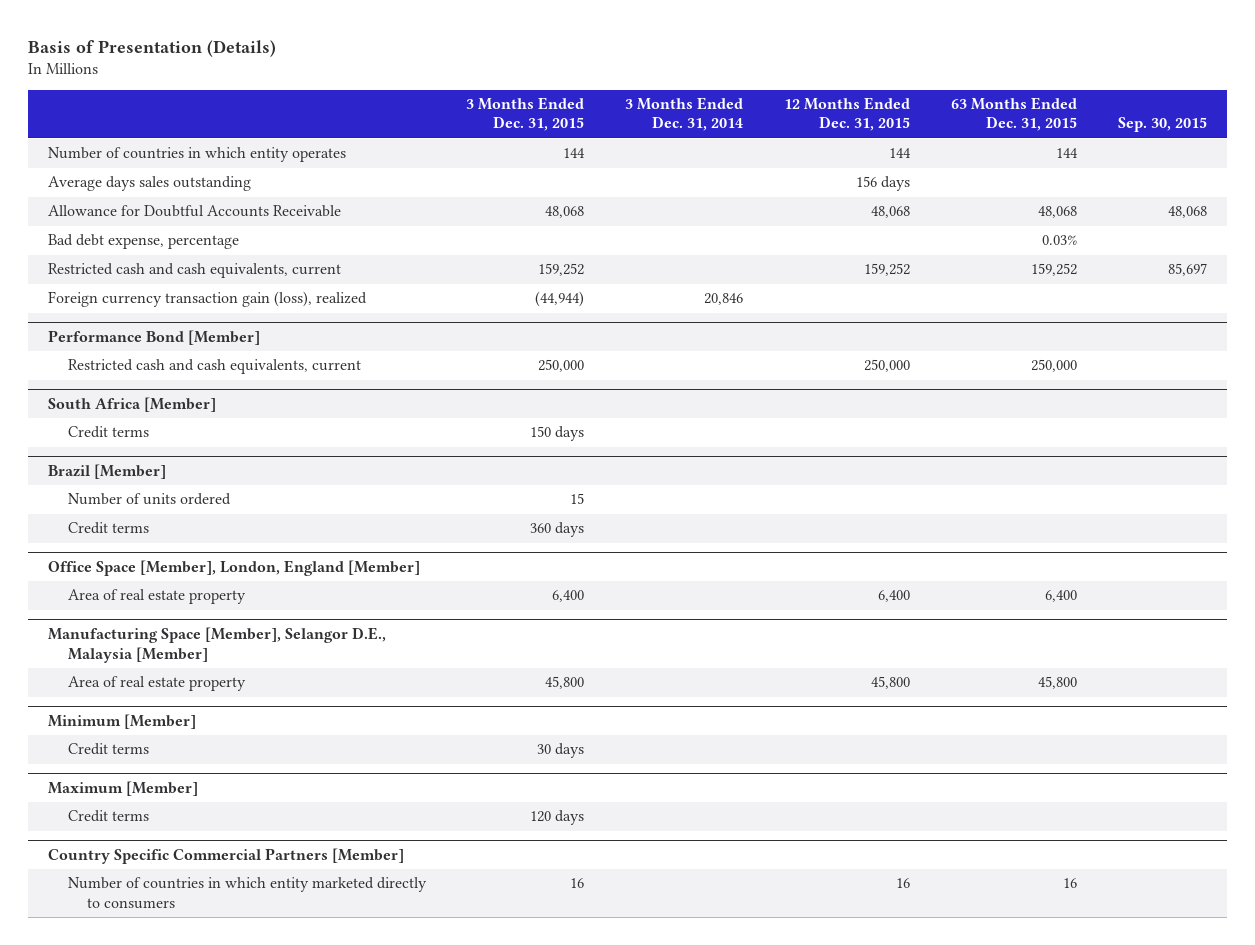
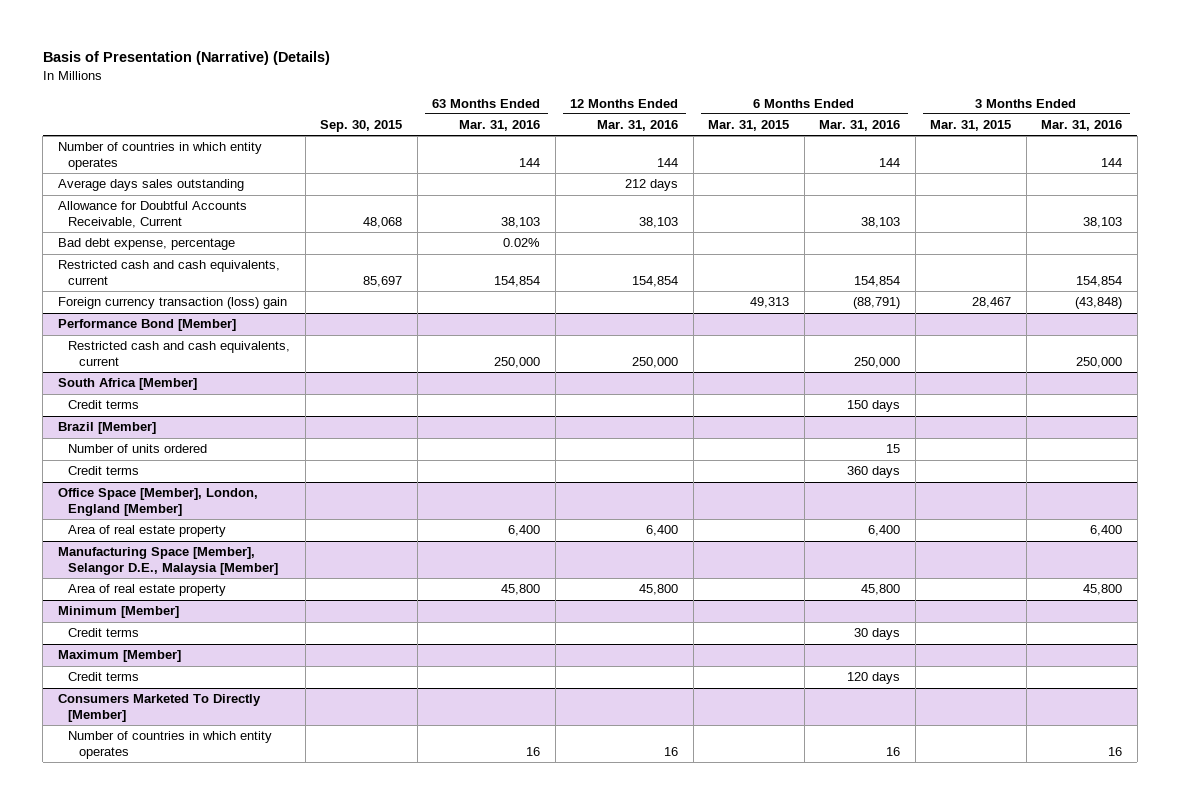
- Basis of Presentation (Details)
+ Basis of Presentation (Narrative) (Details)
- | 3 Months Ended Dec. 31, 2015 | 3 Months Ended Dec. 31, 2014 | 12 Months Ended Dec. 31, 2015 | 63 Months Ended Dec. 31, 2015 | Sep. 30, 2015
+ | Sep. 30, 2015 | 63 Months Ended Mar. 31, 2016 | 12 Months Ended Mar. 31, 2016 | 6 Months Ended Mar. 31, 2015 | 6 Months Ended Mar. 31, 2016 | 3 Months Ended Mar. 31, 2015 | 3 Months Ended Mar. 31, 2016
- Allowance for Doubtful Accounts Receivable | 48,068 | | 48,068 | 48,068 | 48,068
+ Allowance for Doubtful Accounts Receivable, Current | 48,068 | 38,103 | 38,103 | | 38,103 | | 38,103
- Foreign currency transaction gain (loss), realized | (44,944) | 20,846 | | |
+ Foreign currency transaction (loss) gain | | | | 49,313 | (88,791) | 28,467 | (43,848)
- Country Specific Commercial Partners [Member]
- Number of countries in which entity marketed directly to consumers | 16 | | 16 | 16 |
+ Consumers Marketed To Directly [Member]
+ Number of countries in which entity operates | | 16 | 16 | | 16 | | 16

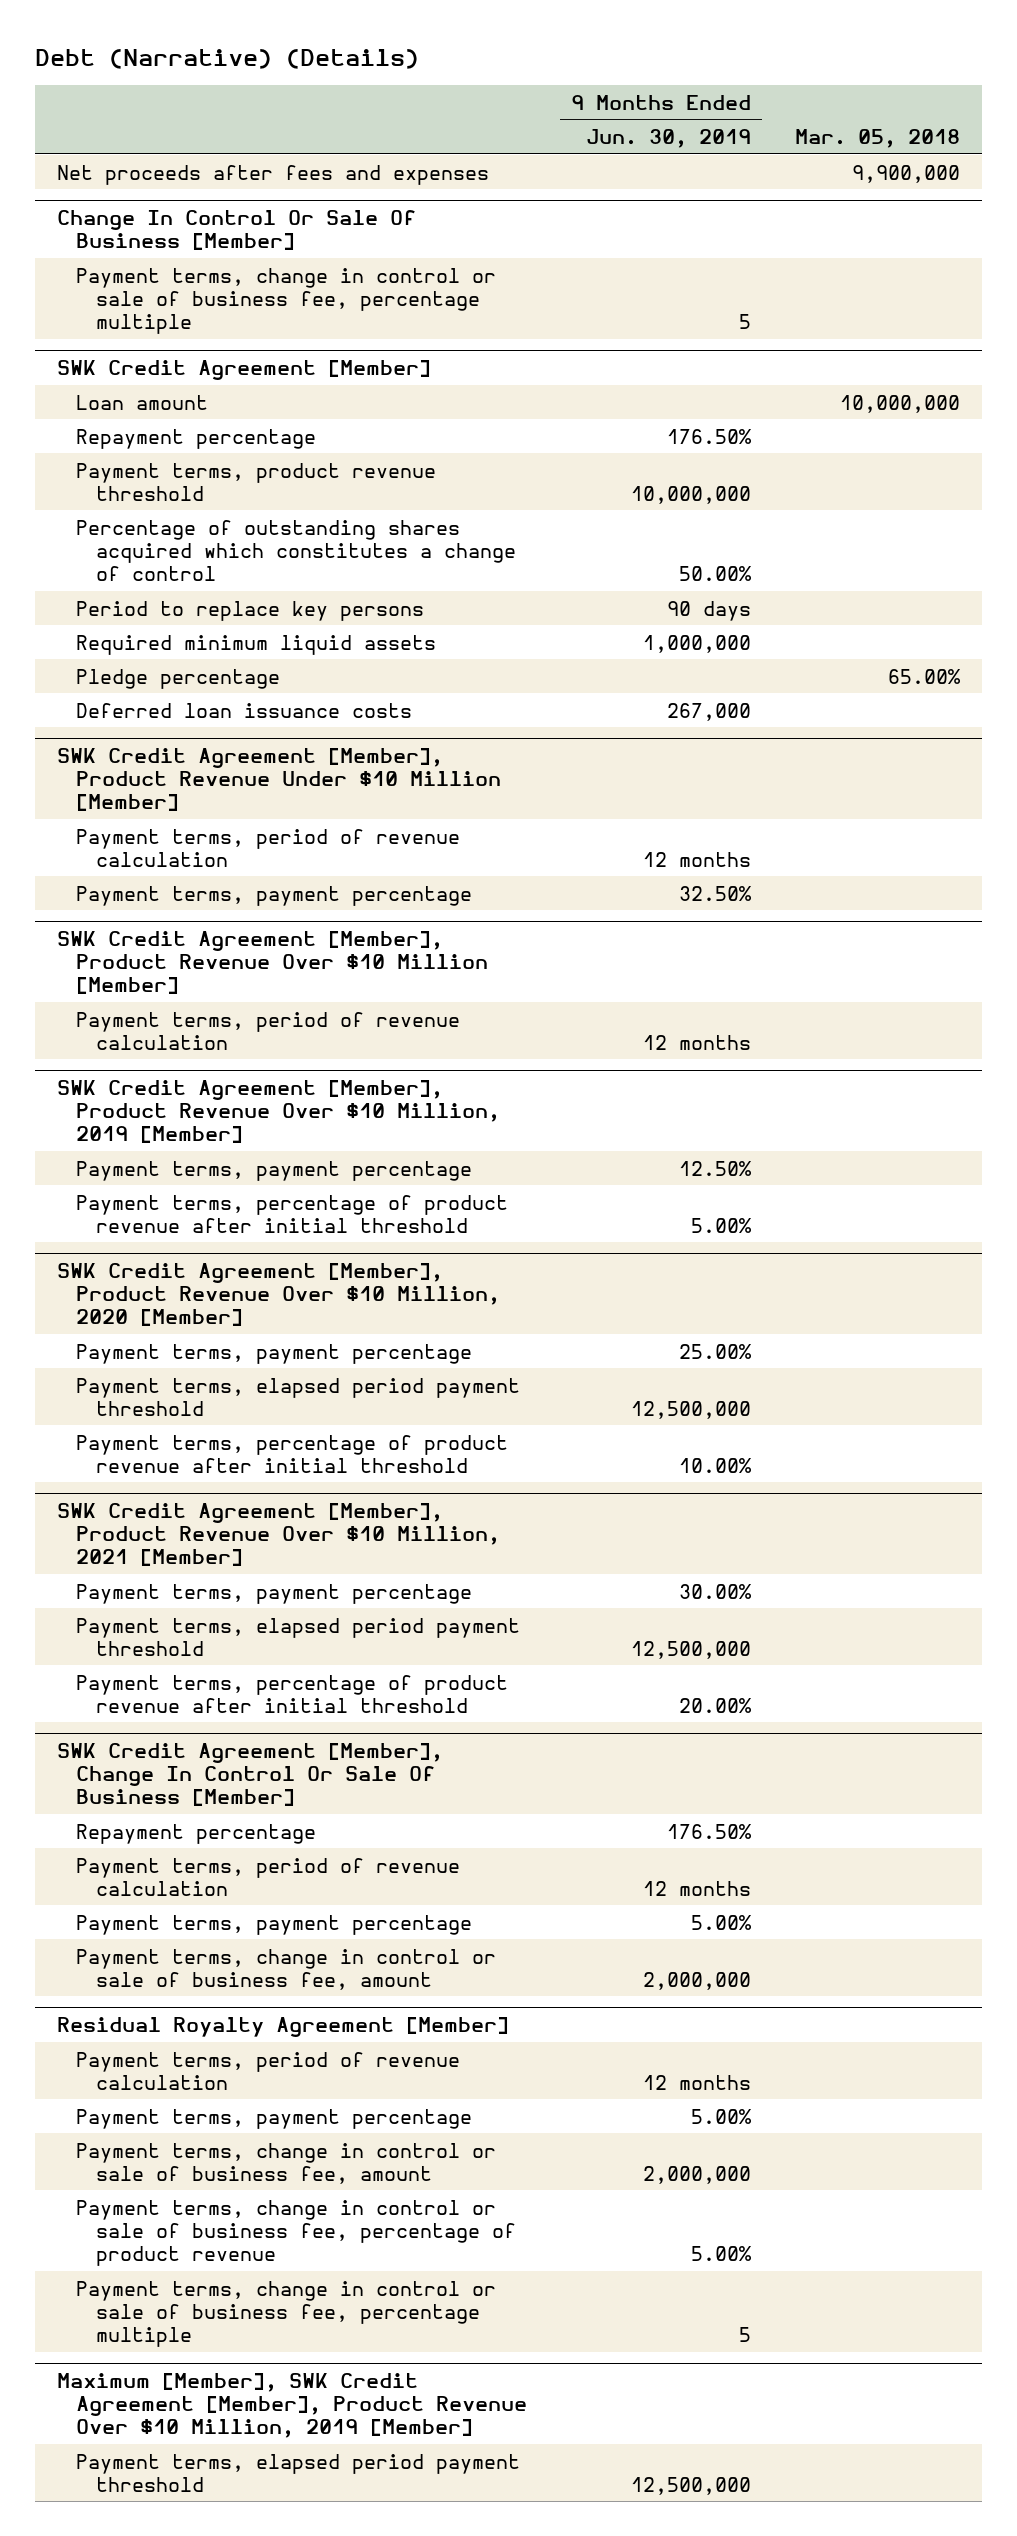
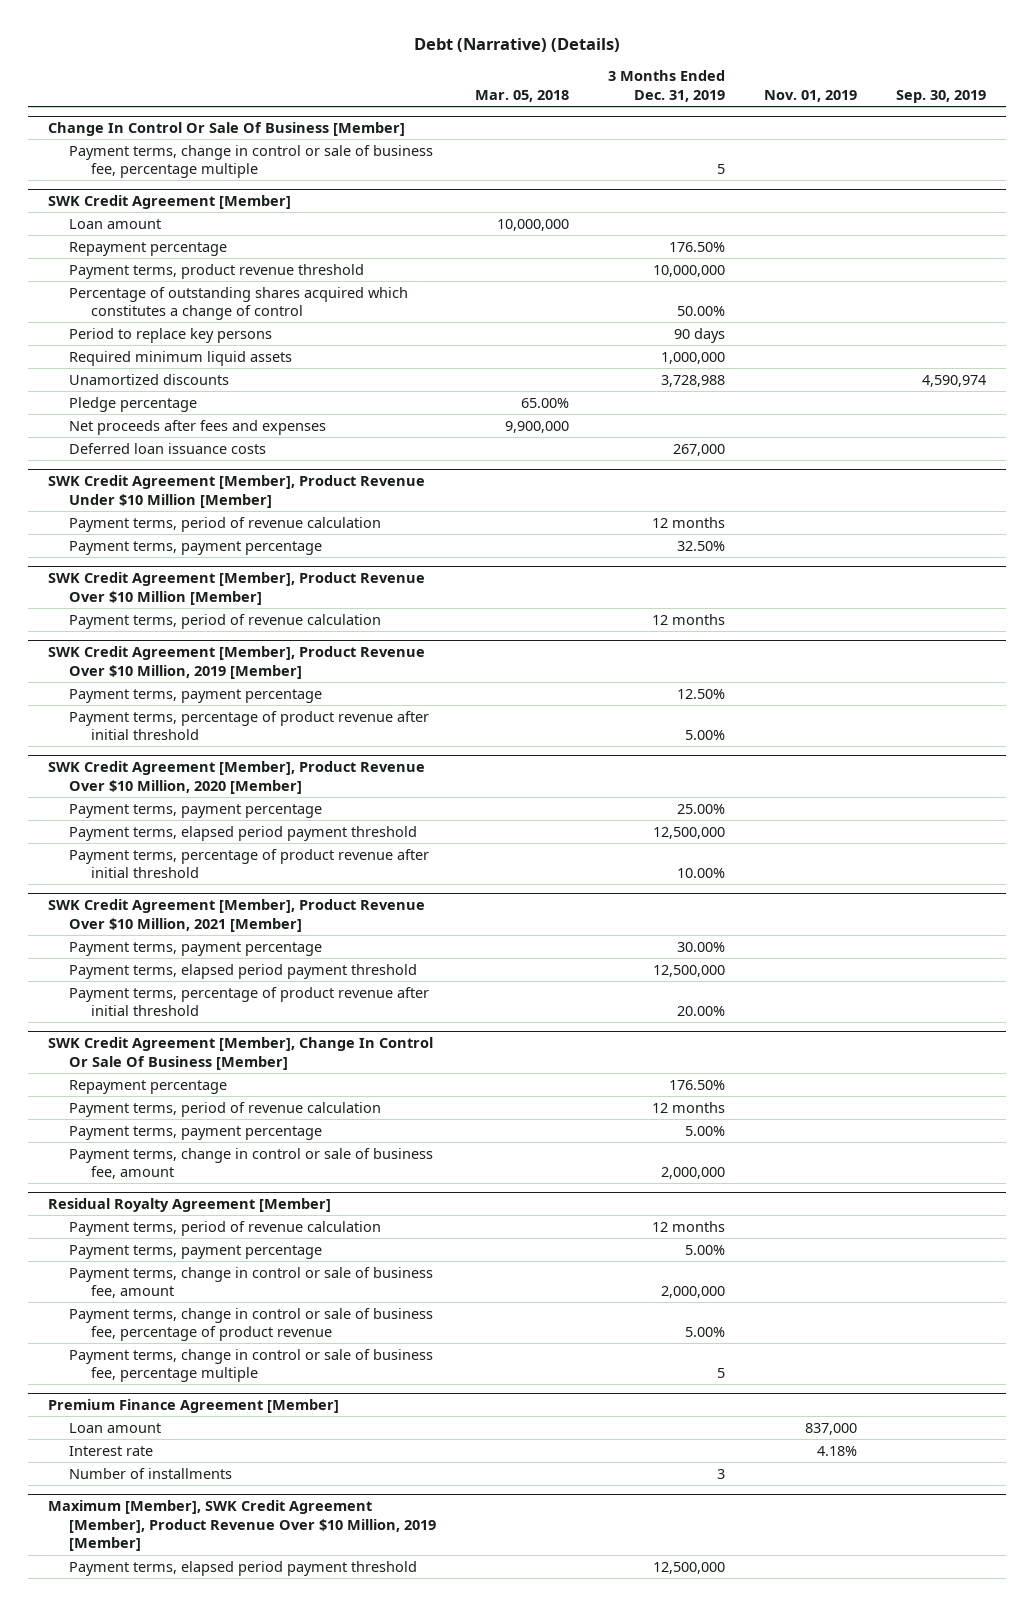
- | 9 Months Ended Jun. 30, 2019 | Mar. 05, 2018
+ | Mar. 05, 2018 | 3 Months Ended Dec. 31, 2019 | Nov. 01, 2019 | Sep. 30, 2019
- Net proceeds after fees and expenses | | 9,900,000
@ SWK Credit Agreement [Member]
+ Unamortized discounts | | 3,728,988 | | 4,590,974
+ Net proceeds after fees and expenses | 9,900,000 | | |
+ Premium Finance Agreement [Member]
+ Loan amount | | | 837,000 |
+ Interest rate | | | 4.18% |
+ Number of installments | | 3 | |

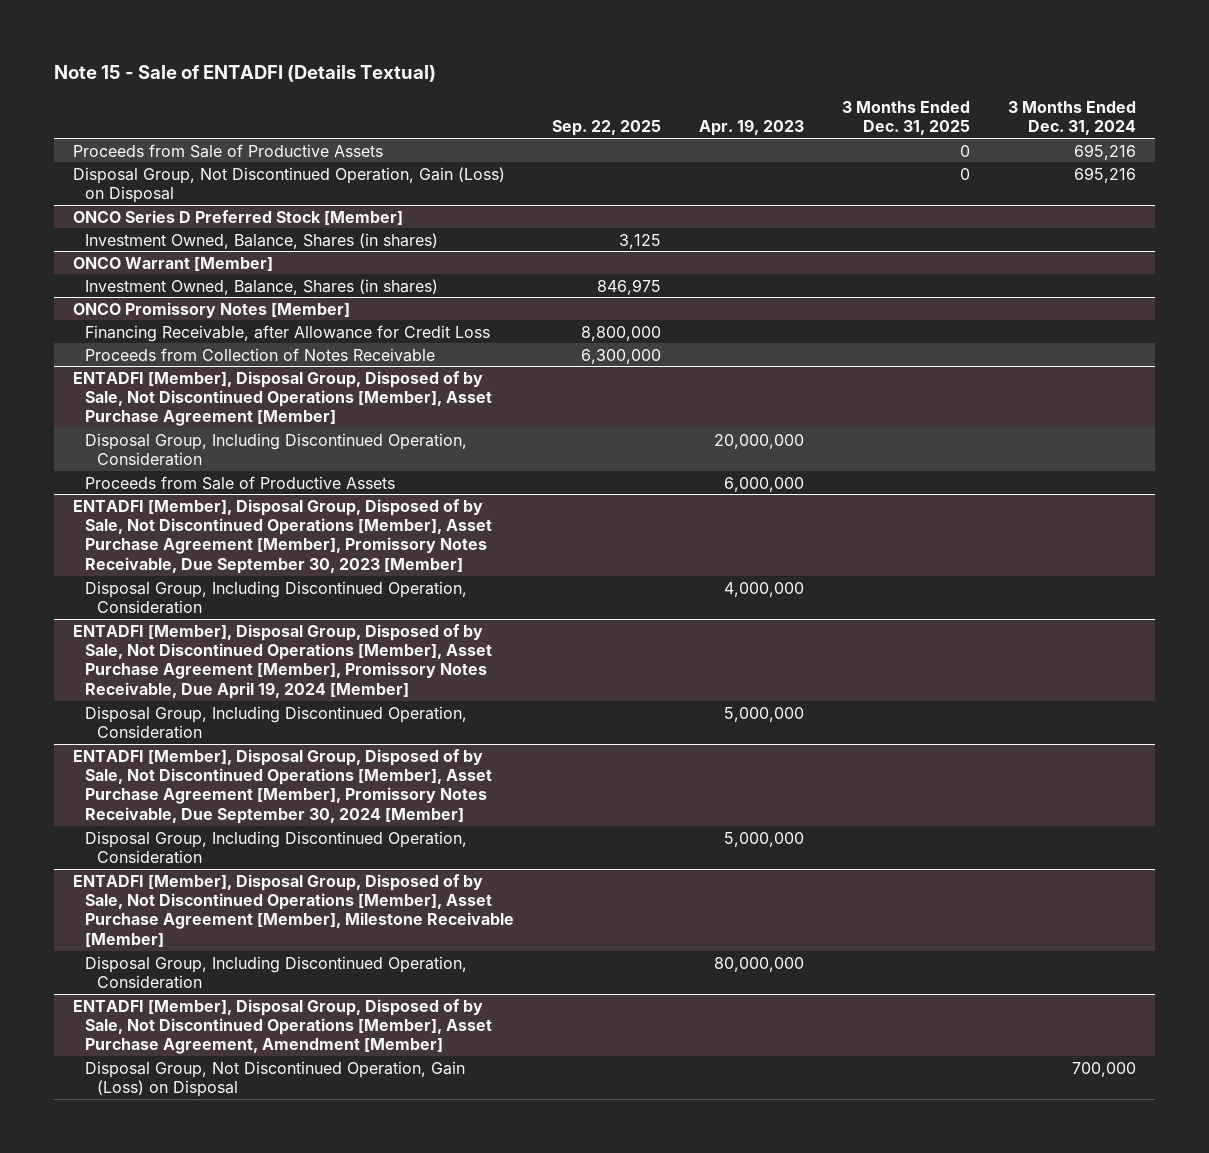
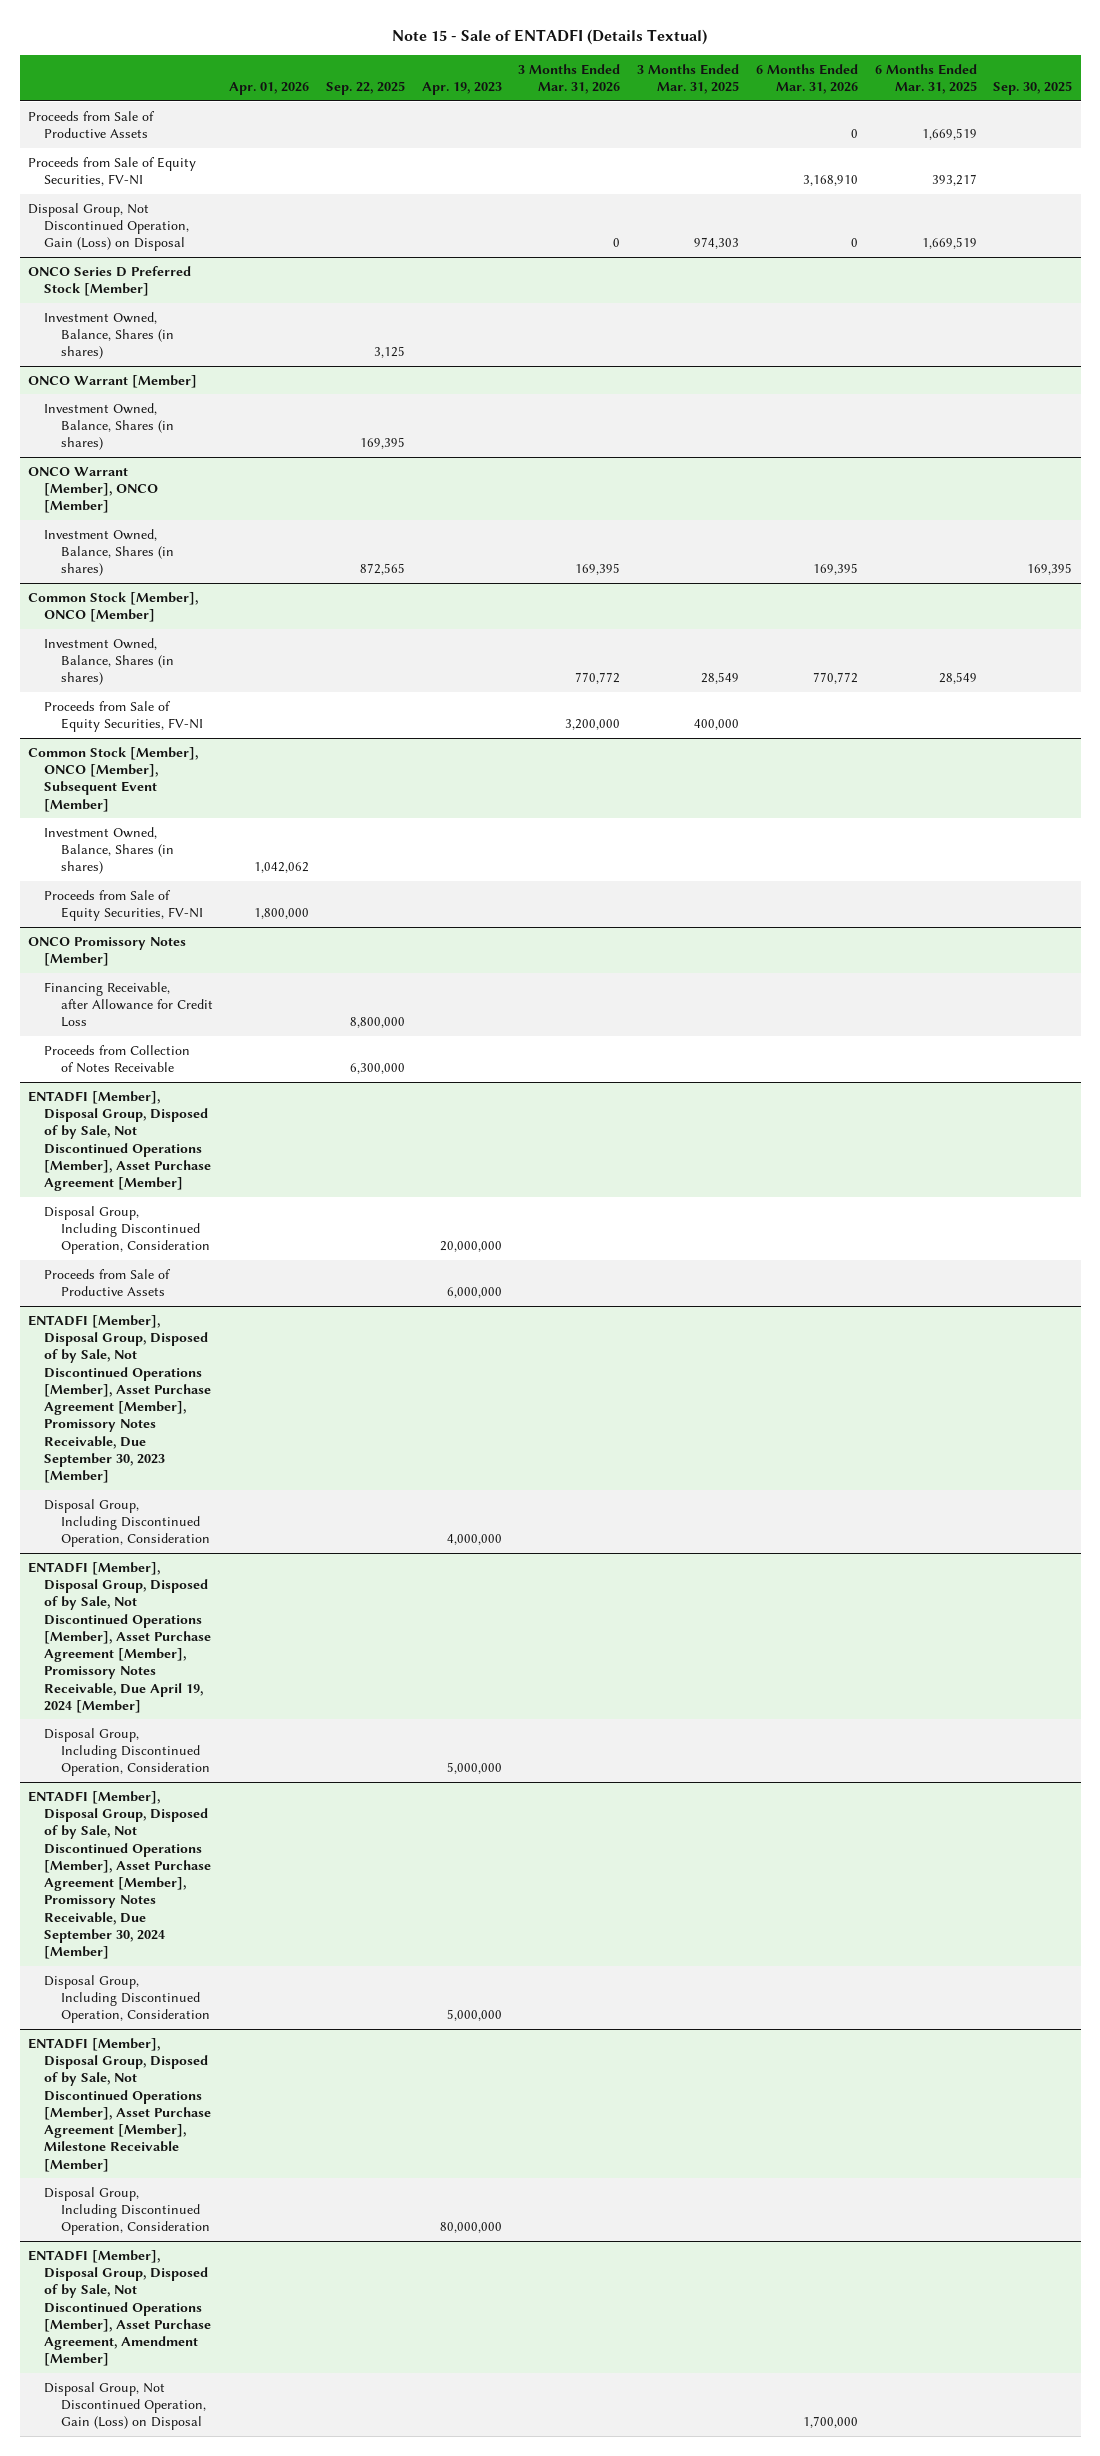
- | Sep. 22, 2025 | Apr. 19, 2023 | 3 Months Ended Dec. 31, 2025 | 3 Months Ended Dec. 31, 2024
+ | Apr. 01, 2026 | Sep. 22, 2025 | Apr. 19, 2023 | 3 Months Ended Mar. 31, 2026 | 3 Months Ended Mar. 31, 2025 | 6 Months Ended Mar. 31, 2026 | 6 Months Ended Mar. 31, 2025 | Sep. 30, 2025
+ Proceeds from Sale of Equity Securities, FV-NI | | | | | | 3,168,910 | 393,217 |
@ ONCO Warrant [Member]
- Investment Owned, Balance, Shares (in shares) | 846,975 | | |
+ Investment Owned, Balance, Shares (in shares) | | 169,395 | | | | | |
+ ONCO Warrant [Member], ONCO [Member]
+ Investment Owned, Balance, Shares (in shares) | | 872,565 | | 169,395 | | 169,395 | | 169,395
+ Common Stock [Member], ONCO [Member]
+ Investment Owned, Balance, Shares (in shares) | | | | 770,772 | 28,549 | 770,772 | 28,549 |
+ Proceeds from Sale of Equity Securities, FV-NI | | | | 3,200,000 | 400,000 | | |
+ Common Stock [Member], ONCO [Member], Subsequent Event [Member]
+ Investment Owned, Balance, Shares (in shares) | 1,042,062 | | | | | | |
+ Proceeds from Sale of Equity Securities, FV-NI | 1,800,000 | | | | | | |

